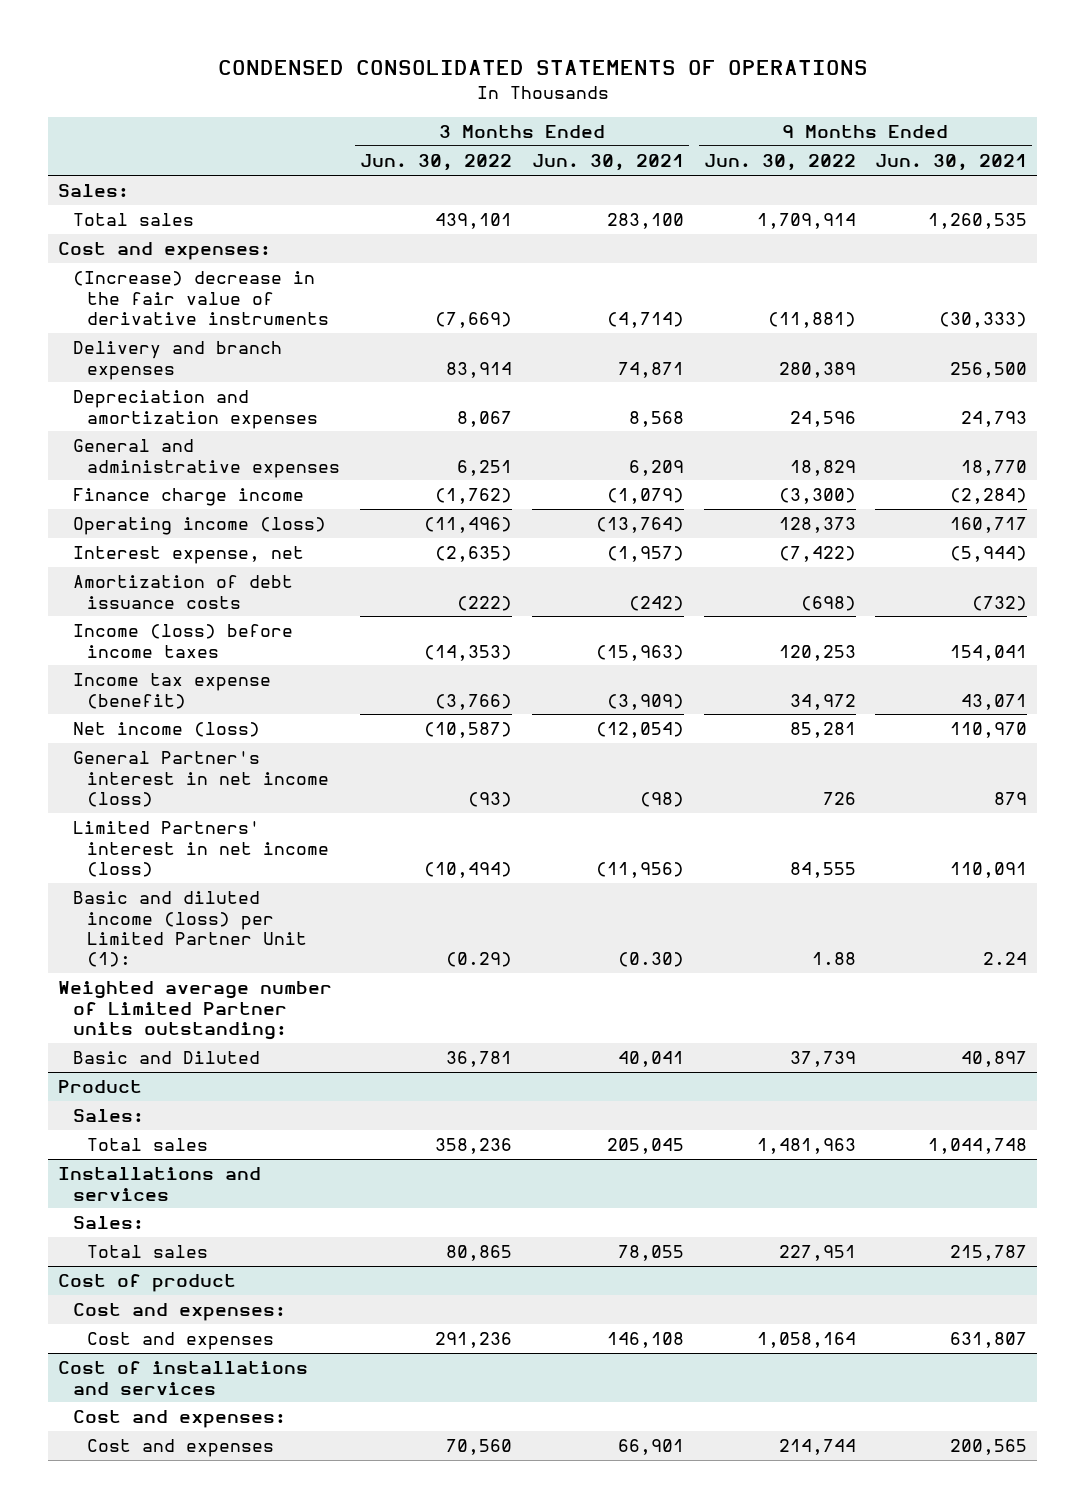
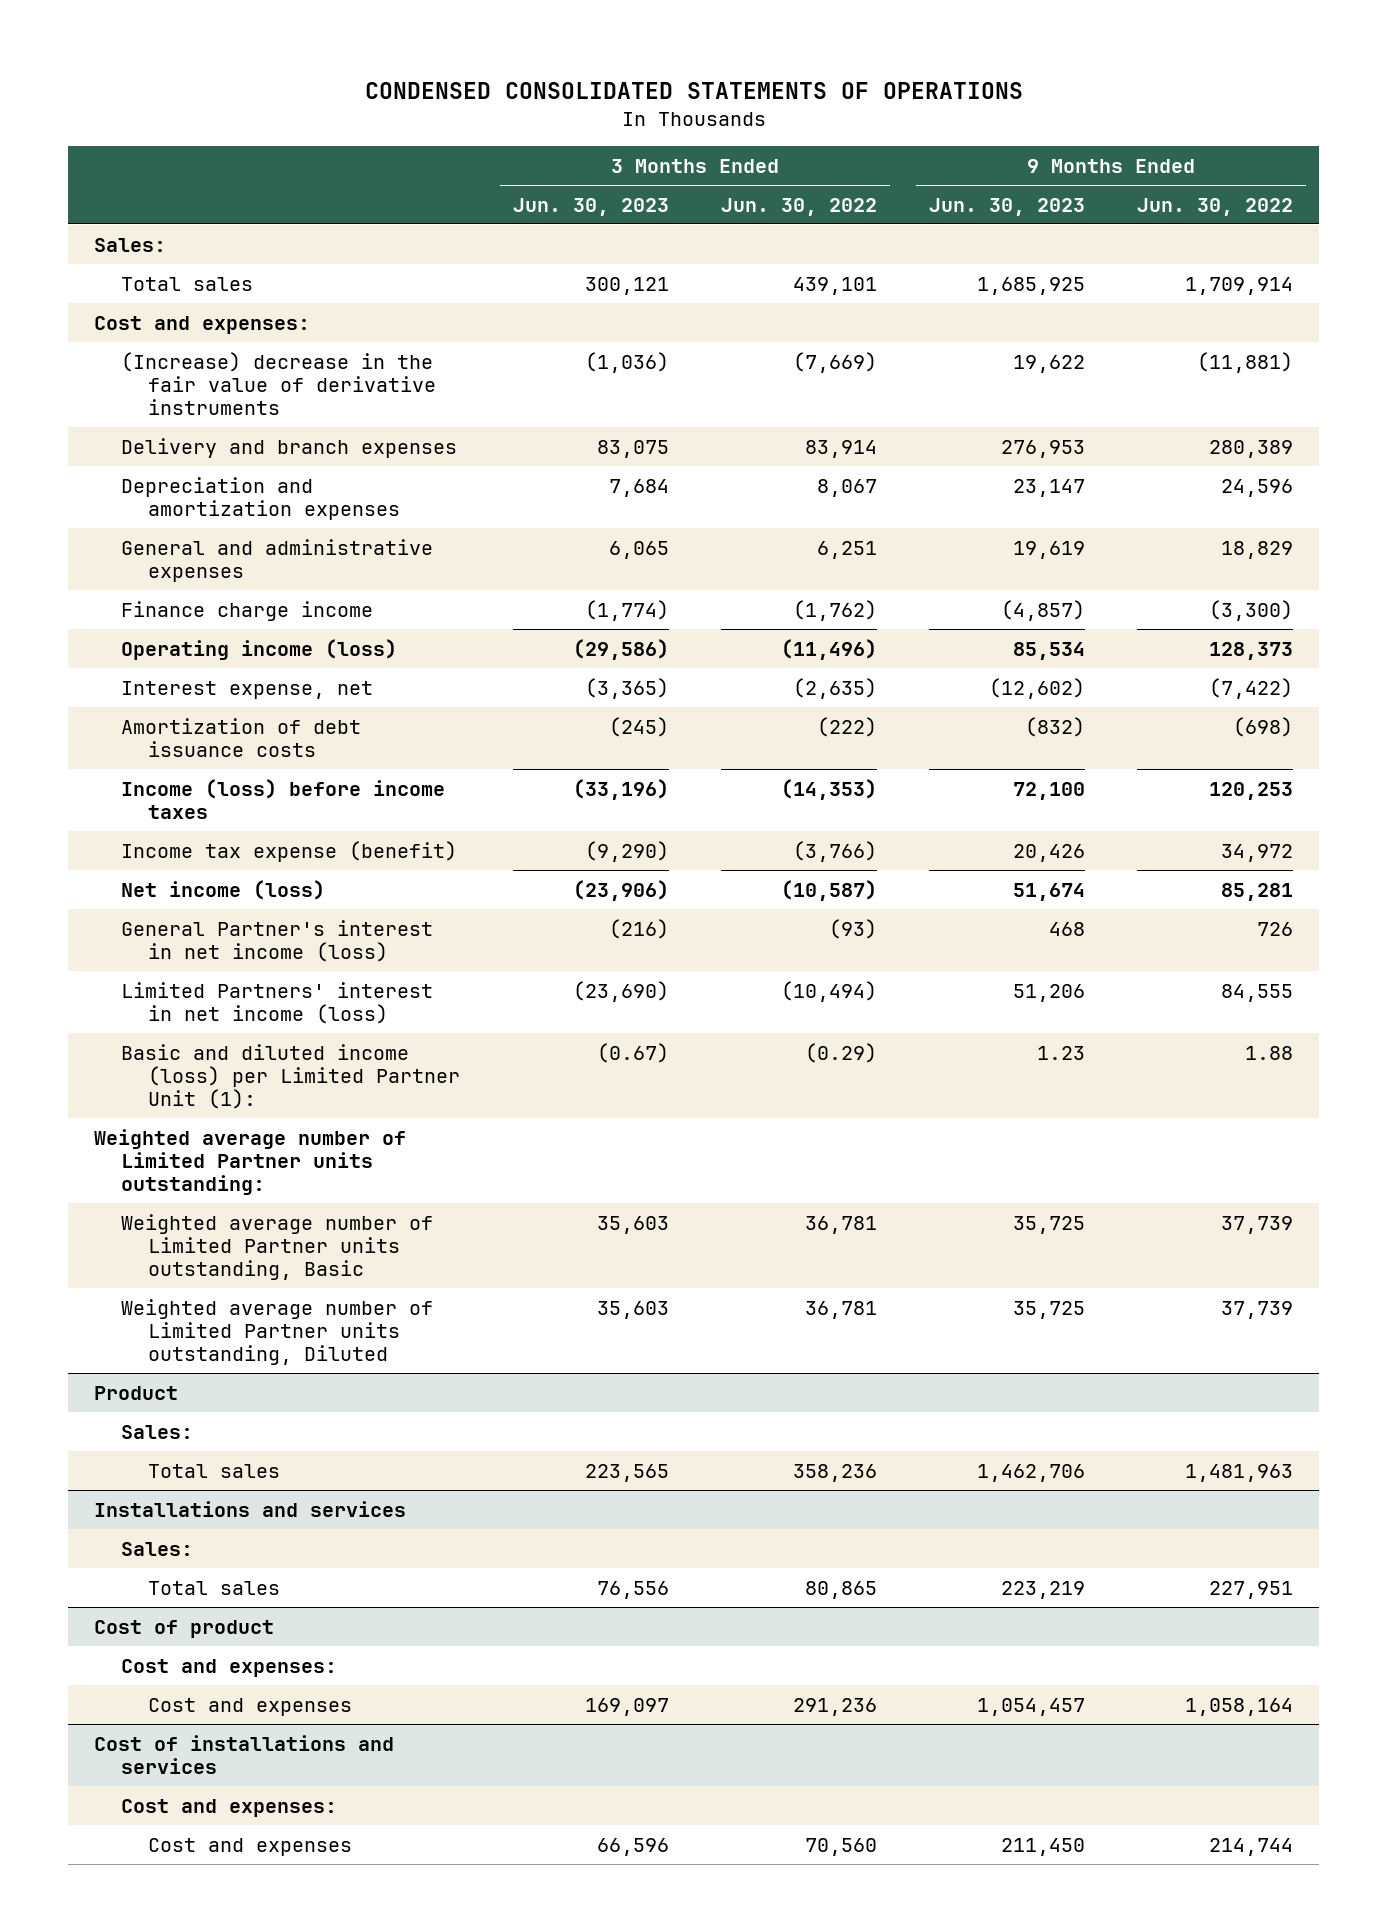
- | 3 Months Ended Jun. 30, 2022 | 3 Months Ended Jun. 30, 2021 | 9 Months Ended Jun. 30, 2022 | 9 Months Ended Jun. 30, 2021
+ | 3 Months Ended Jun. 30, 2023 | 3 Months Ended Jun. 30, 2022 | 9 Months Ended Jun. 30, 2023 | 9 Months Ended Jun. 30, 2022
- Basic and Diluted | 36,781 | 40,041 | 37,739 | 40,897
+ Weighted average number of Limited Partner units outstanding, Basic | 35,603 | 36,781 | 35,725 | 37,739
+ Weighted average number of Limited Partner units outstanding, Diluted | 35,603 | 36,781 | 35,725 | 37,739

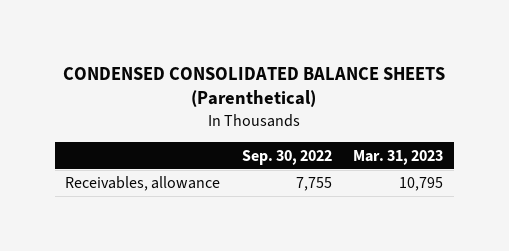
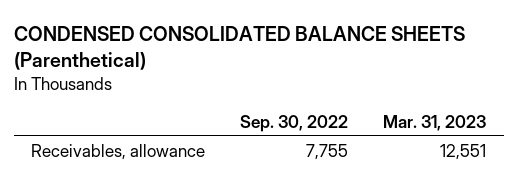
- Receivables, allowance | 7,755 | 10,795
+ Receivables, allowance | 7,755 | 12,551

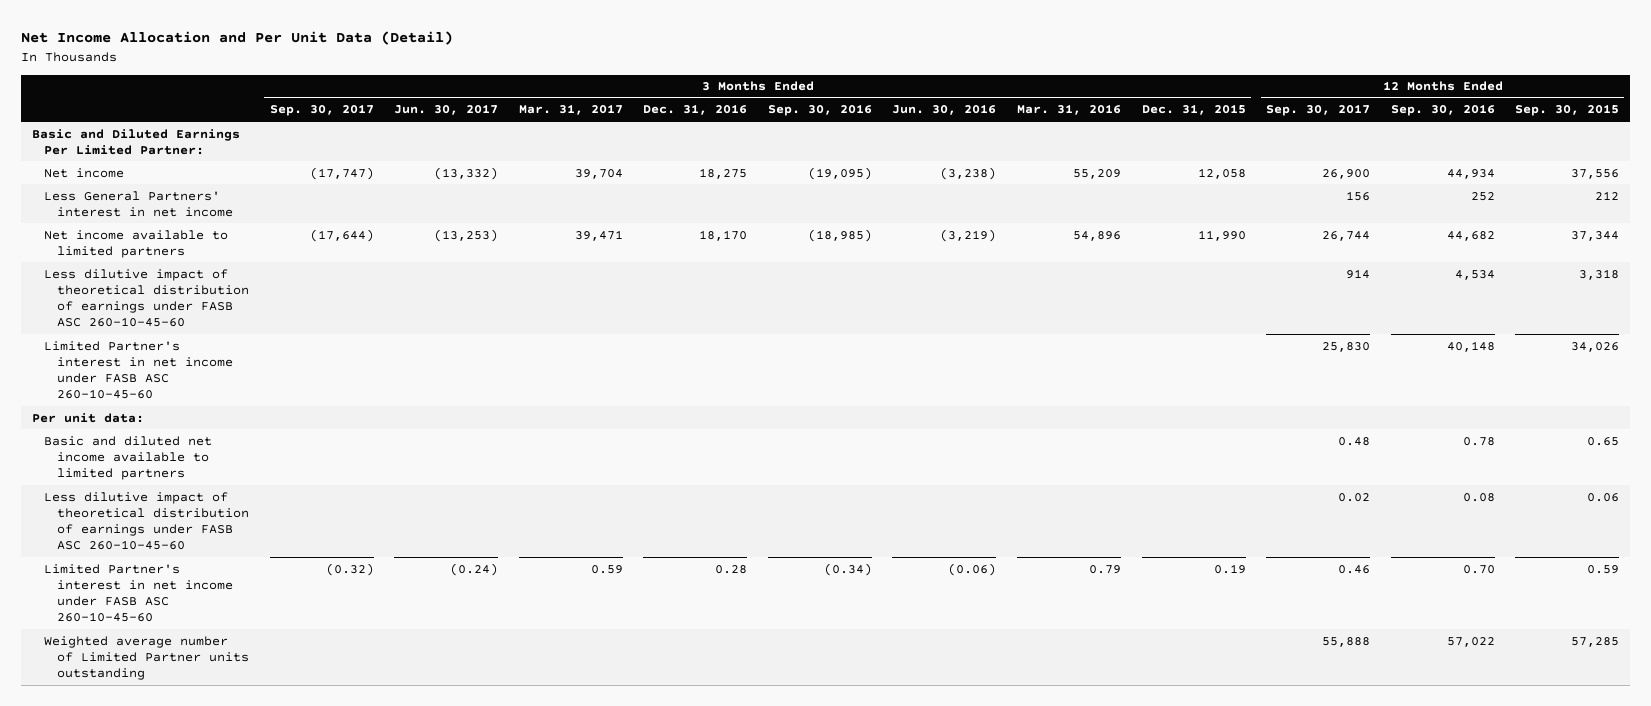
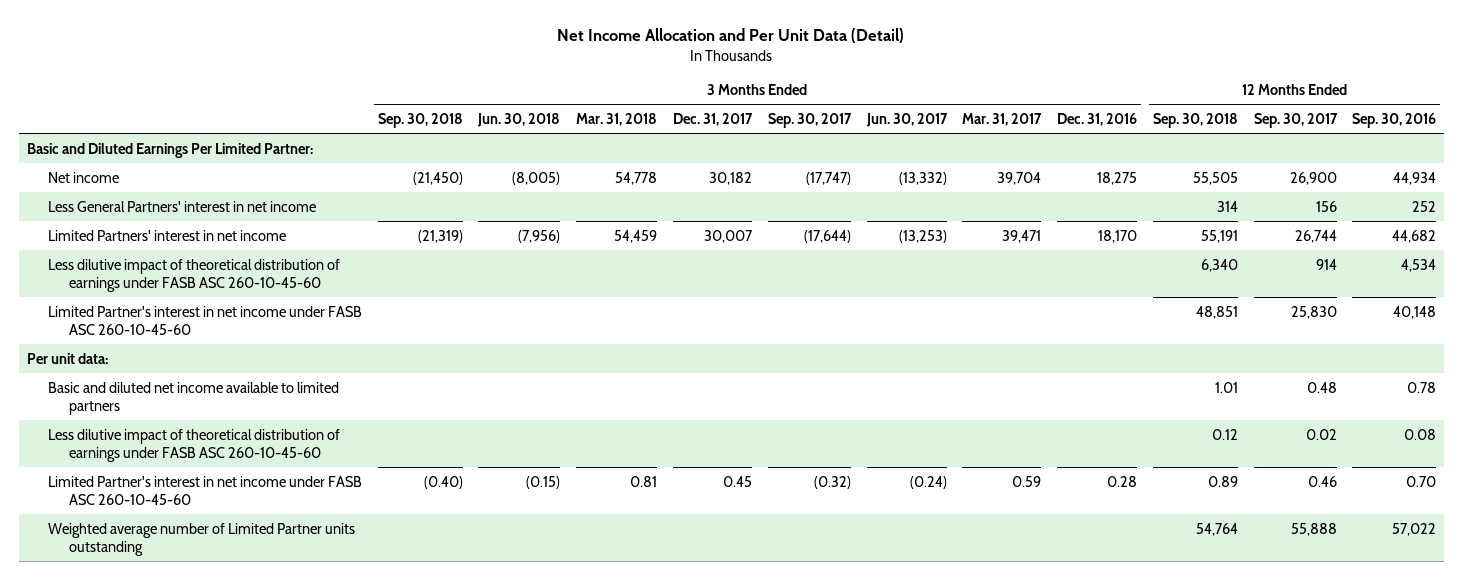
- | 3 Months Ended Sep. 30, 2017 | 3 Months Ended Jun. 30, 2017 | 3 Months Ended Mar. 31, 2017 | 3 Months Ended Dec. 31, 2016 | 3 Months Ended Sep. 30, 2016 | 3 Months Ended Jun. 30, 2016 | 3 Months Ended Mar. 31, 2016 | 3 Months Ended Dec. 31, 2015 | 12 Months Ended Sep. 30, 2017 | 12 Months Ended Sep. 30, 2016 | 12 Months Ended Sep. 30, 2015
+ | 3 Months Ended Sep. 30, 2018 | 3 Months Ended Jun. 30, 2018 | 3 Months Ended Mar. 31, 2018 | 3 Months Ended Dec. 31, 2017 | 3 Months Ended Sep. 30, 2017 | 3 Months Ended Jun. 30, 2017 | 3 Months Ended Mar. 31, 2017 | 3 Months Ended Dec. 31, 2016 | 12 Months Ended Sep. 30, 2018 | 12 Months Ended Sep. 30, 2017 | 12 Months Ended Sep. 30, 2016
- Net income available to limited partners | (17,644) | (13,253) | 39,471 | 18,170 | (18,985) | (3,219) | 54,896 | 11,990 | 26,744 | 44,682 | 37,344
+ Limited Partners' interest in net income | (21,319) | (7,956) | 54,459 | 30,007 | (17,644) | (13,253) | 39,471 | 18,170 | 55,191 | 26,744 | 44,682

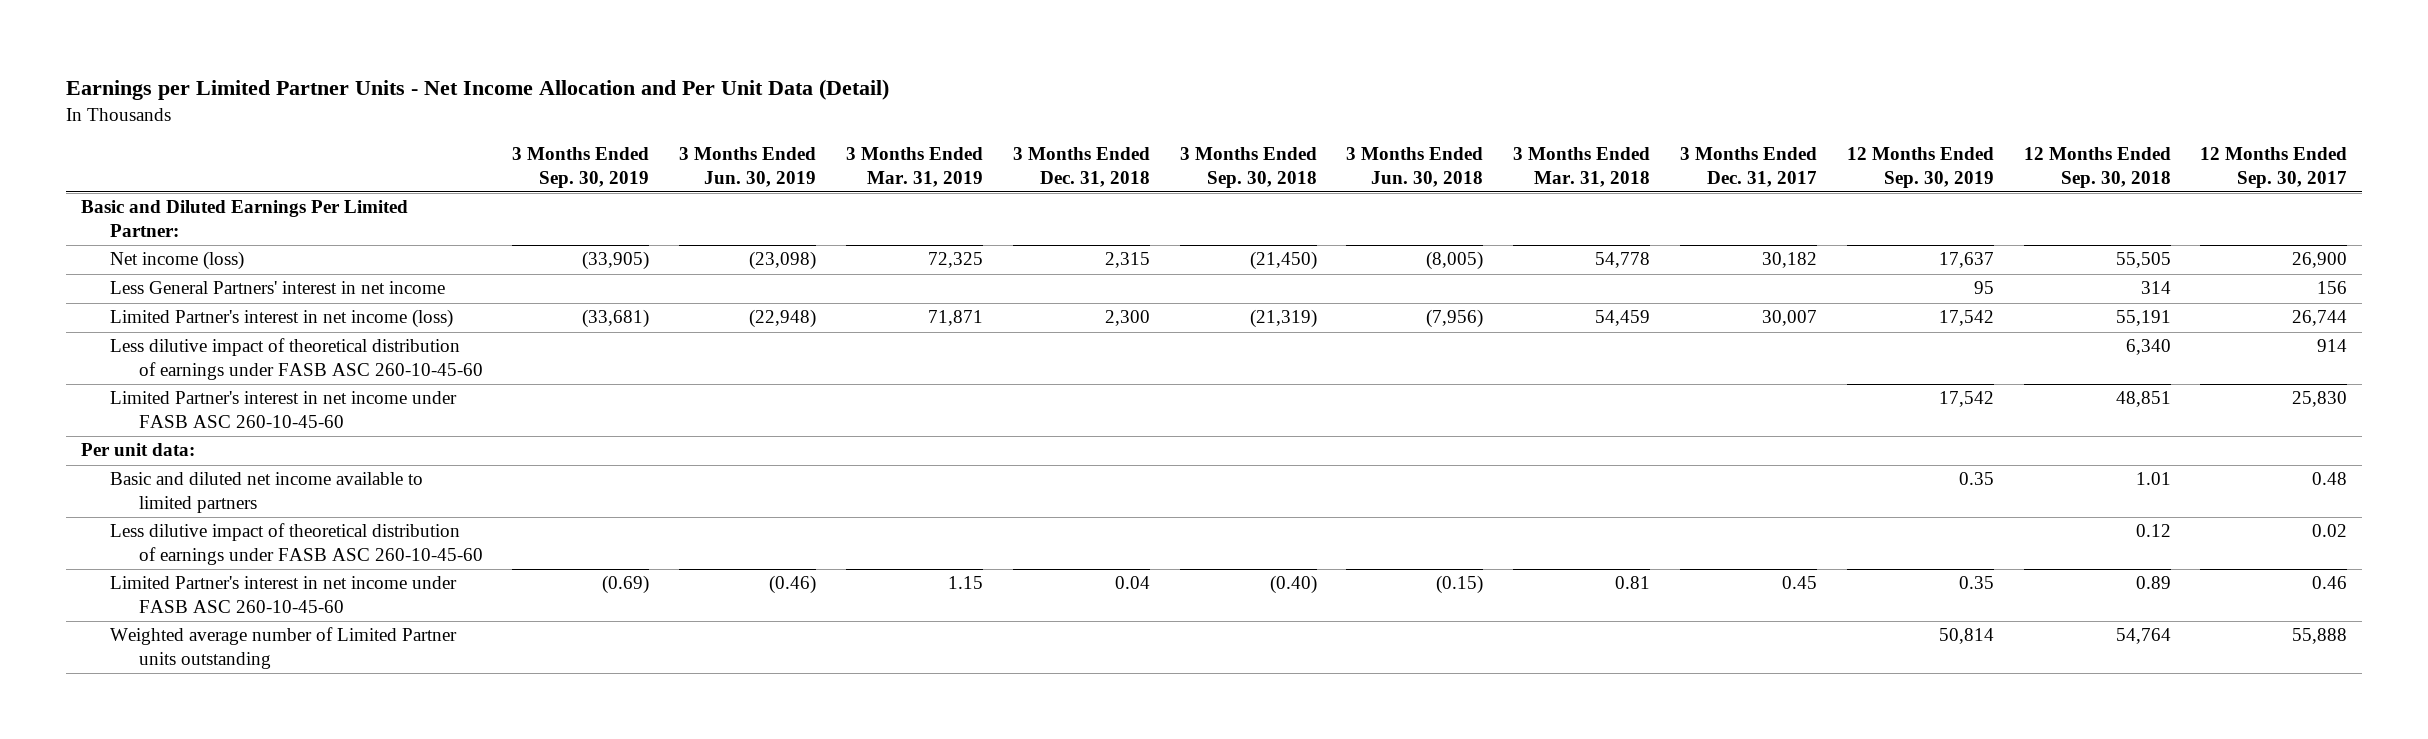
- Net Income Allocation and Per Unit Data (Detail)
+ Earnings per Limited Partner Units - Net Income Allocation and Per Unit Data (Detail)
- | 3 Months Ended Sep. 30, 2018 | 3 Months Ended Jun. 30, 2018 | 3 Months Ended Mar. 31, 2018 | 3 Months Ended Dec. 31, 2017 | 3 Months Ended Sep. 30, 2017 | 3 Months Ended Jun. 30, 2017 | 3 Months Ended Mar. 31, 2017 | 3 Months Ended Dec. 31, 2016 | 12 Months Ended Sep. 30, 2018 | 12 Months Ended Sep. 30, 2017 | 12 Months Ended Sep. 30, 2016
+ | 3 Months Ended Sep. 30, 2019 | 3 Months Ended Jun. 30, 2019 | 3 Months Ended Mar. 31, 2019 | 3 Months Ended Dec. 31, 2018 | 3 Months Ended Sep. 30, 2018 | 3 Months Ended Jun. 30, 2018 | 3 Months Ended Mar. 31, 2018 | 3 Months Ended Dec. 31, 2017 | 12 Months Ended Sep. 30, 2019 | 12 Months Ended Sep. 30, 2018 | 12 Months Ended Sep. 30, 2017
- Net income | (21,450) | (8,005) | 54,778 | 30,182 | (17,747) | (13,332) | 39,704 | 18,275 | 55,505 | 26,900 | 44,934
+ Net income (loss) | (33,905) | (23,098) | 72,325 | 2,315 | (21,450) | (8,005) | 54,778 | 30,182 | 17,637 | 55,505 | 26,900
- Limited Partners' interest in net income | (21,319) | (7,956) | 54,459 | 30,007 | (17,644) | (13,253) | 39,471 | 18,170 | 55,191 | 26,744 | 44,682
+ Limited Partner's interest in net income (loss) | (33,681) | (22,948) | 71,871 | 2,300 | (21,319) | (7,956) | 54,459 | 30,007 | 17,542 | 55,191 | 26,744

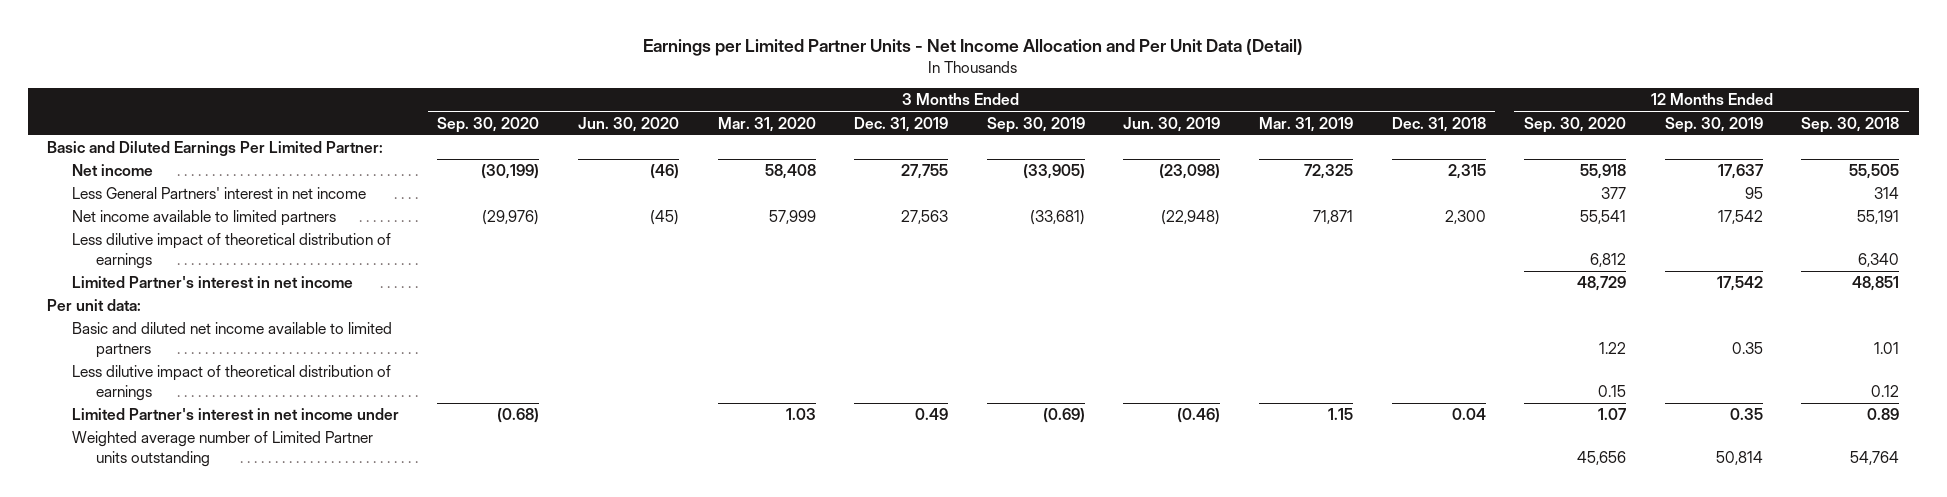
- | 3 Months Ended Sep. 30, 2019 | 3 Months Ended Jun. 30, 2019 | 3 Months Ended Mar. 31, 2019 | 3 Months Ended Dec. 31, 2018 | 3 Months Ended Sep. 30, 2018 | 3 Months Ended Jun. 30, 2018 | 3 Months Ended Mar. 31, 2018 | 3 Months Ended Dec. 31, 2017 | 12 Months Ended Sep. 30, 2019 | 12 Months Ended Sep. 30, 2018 | 12 Months Ended Sep. 30, 2017
+ | 3 Months Ended Sep. 30, 2020 | 3 Months Ended Jun. 30, 2020 | 3 Months Ended Mar. 31, 2020 | 3 Months Ended Dec. 31, 2019 | 3 Months Ended Sep. 30, 2019 | 3 Months Ended Jun. 30, 2019 | 3 Months Ended Mar. 31, 2019 | 3 Months Ended Dec. 31, 2018 | 12 Months Ended Sep. 30, 2020 | 12 Months Ended Sep. 30, 2019 | 12 Months Ended Sep. 30, 2018
- Net income (loss) | (33,905) | (23,098) | 72,325 | 2,315 | (21,450) | (8,005) | 54,778 | 30,182 | 17,637 | 55,505 | 26,900
+ Net income | (30,199) | (46) | 58,408 | 27,755 | (33,905) | (23,098) | 72,325 | 2,315 | 55,918 | 17,637 | 55,505
- Limited Partner's interest in net income (loss) | (33,681) | (22,948) | 71,871 | 2,300 | (21,319) | (7,956) | 54,459 | 30,007 | 17,542 | 55,191 | 26,744
- Less dilutive impact of theoretical distribution of earnings under FASB ASC 260-10-45-60 | | | | | | | | | | 6,340 | 914
- Limited Partner's interest in net income under FASB ASC 260-10-45-60 | | | | | | | | | 17,542 | 48,851 | 25,830
+ Net income available to limited partners | (29,976) | (45) | 57,999 | 27,563 | (33,681) | (22,948) | 71,871 | 2,300 | 55,541 | 17,542 | 55,191
+ Less dilutive impact of theoretical distribution of earnings | | | | | | | | | 6,812 | | 6,340
+ Limited Partner's interest in net income | | | | | | | | | 48,729 | 17,542 | 48,851
- Less dilutive impact of theoretical distribution of earnings under FASB ASC 260-10-45-60 | | | | | | | | | | 0.12 | 0.02
- Limited Partner's interest in net income under FASB ASC 260-10-45-60 | (0.69) | (0.46) | 1.15 | 0.04 | (0.40) | (0.15) | 0.81 | 0.45 | 0.35 | 0.89 | 0.46
+ Less dilutive impact of theoretical distribution of earnings | | | | | | | | | 0.15 | | 0.12
+ Limited Partner's interest in net income under | (0.68) | | 1.03 | 0.49 | (0.69) | (0.46) | 1.15 | 0.04 | 1.07 | 0.35 | 0.89

